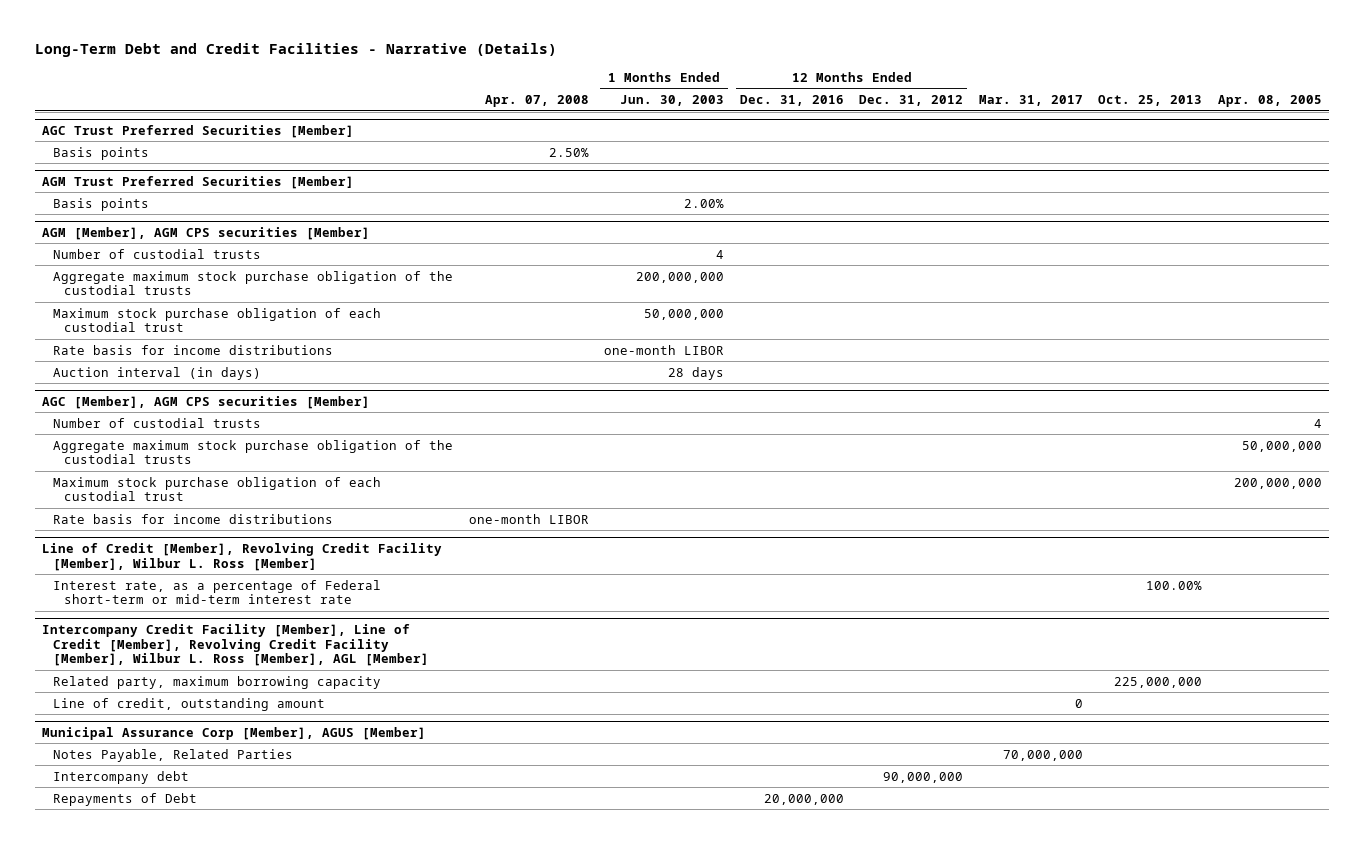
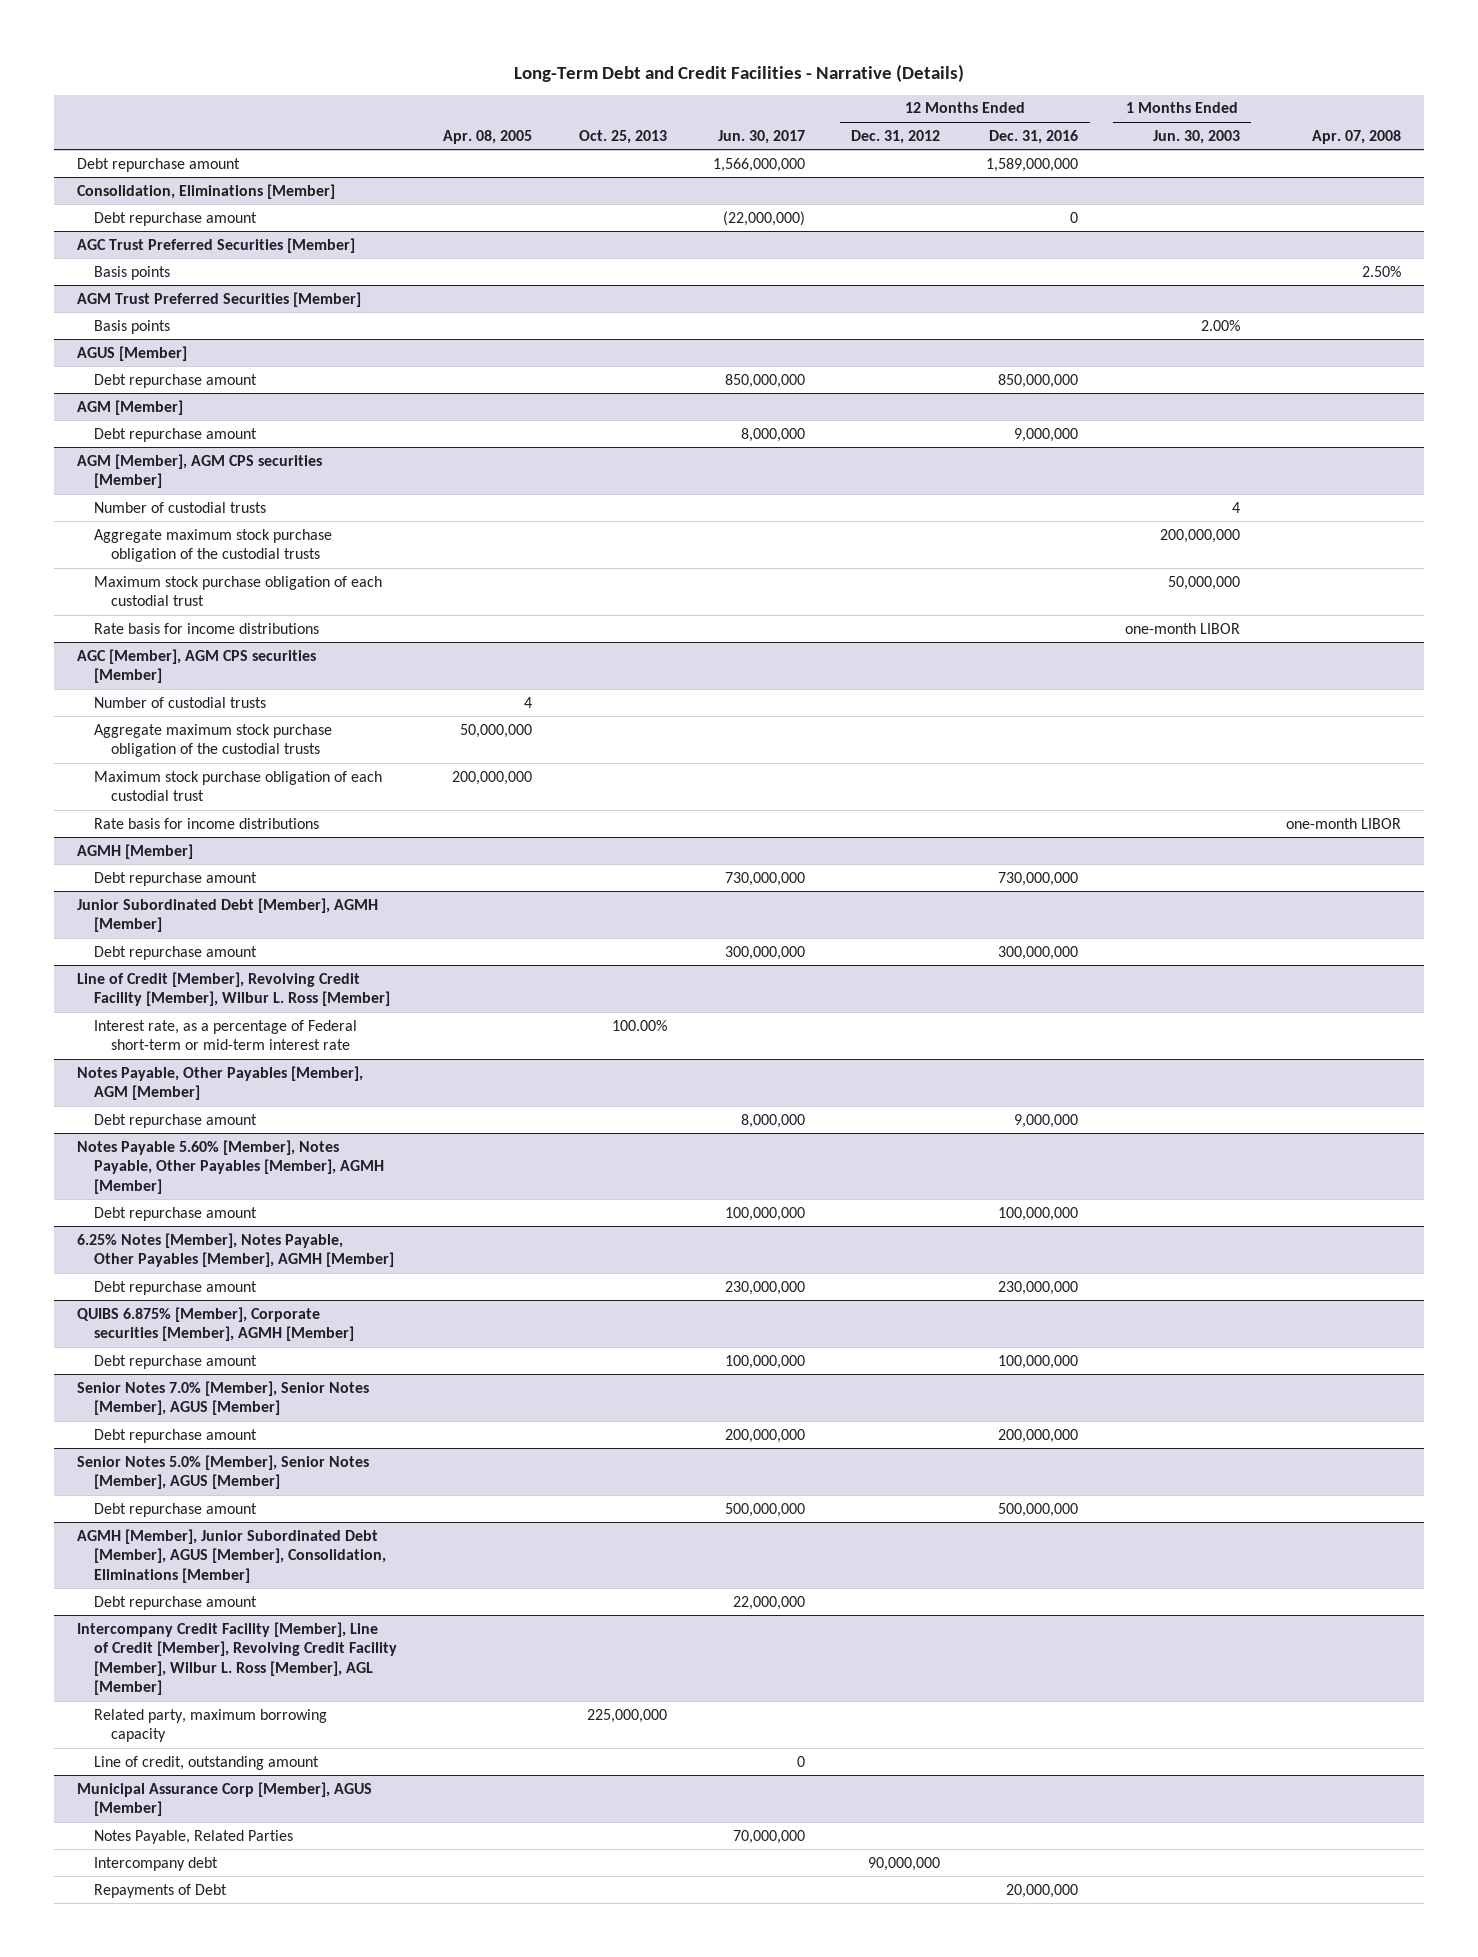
- | Apr. 07, 2008 | 1 Months Ended Jun. 30, 2003 | 12 Months Ended Dec. 31, 2016 | 12 Months Ended Dec. 31, 2012 | Mar. 31, 2017 | Oct. 25, 2013 | Apr. 08, 2005
+ | Apr. 08, 2005 | Oct. 25, 2013 | Jun. 30, 2017 | 12 Months Ended Dec. 31, 2012 | 12 Months Ended Dec. 31, 2016 | 1 Months Ended Jun. 30, 2003 | Apr. 07, 2008
+ Debt repurchase amount | | | 1,566,000,000 | | 1,589,000,000 | |
+ Consolidation, Eliminations [Member]
+ Debt repurchase amount | | | (22,000,000) | | 0 | |
+ AGUS [Member]
+ Debt repurchase amount | | | 850,000,000 | | 850,000,000 | |
+ AGM [Member]
+ Debt repurchase amount | | | 8,000,000 | | 9,000,000 | |
@ AGM [Member], AGM CPS securities [Member]
- Auction interval (in days) | | 28 days | | | | |
+ AGMH [Member]
+ Debt repurchase amount | | | 730,000,000 | | 730,000,000 | |
+ Junior Subordinated Debt [Member], AGMH [Member]
+ Debt repurchase amount | | | 300,000,000 | | 300,000,000 | |
+ Notes Payable, Other Payables [Member], AGM [Member]
+ Debt repurchase amount | | | 8,000,000 | | 9,000,000 | |
+ Notes Payable 5.60% [Member], Notes Payable, Other Payables [Member], AGMH [Member]
+ Debt repurchase amount | | | 100,000,000 | | 100,000,000 | |
+ 6.25% Notes [Member], Notes Payable, Other Payables [Member], AGMH [Member]
+ Debt repurchase amount | | | 230,000,000 | | 230,000,000 | |
+ QUIBS 6.875% [Member], Corporate securities [Member], AGMH [Member]
+ Debt repurchase amount | | | 100,000,000 | | 100,000,000 | |
+ Senior Notes 7.0% [Member], Senior Notes [Member], AGUS [Member]
+ Debt repurchase amount | | | 200,000,000 | | 200,000,000 | |
+ Senior Notes 5.0% [Member], Senior Notes [Member], AGUS [Member]
+ Debt repurchase amount | | | 500,000,000 | | 500,000,000 | |
+ AGMH [Member], Junior Subordinated Debt [Member], AGUS [Member], Consolidation, Eliminations [Member]
+ Debt repurchase amount | | | 22,000,000 | | | |

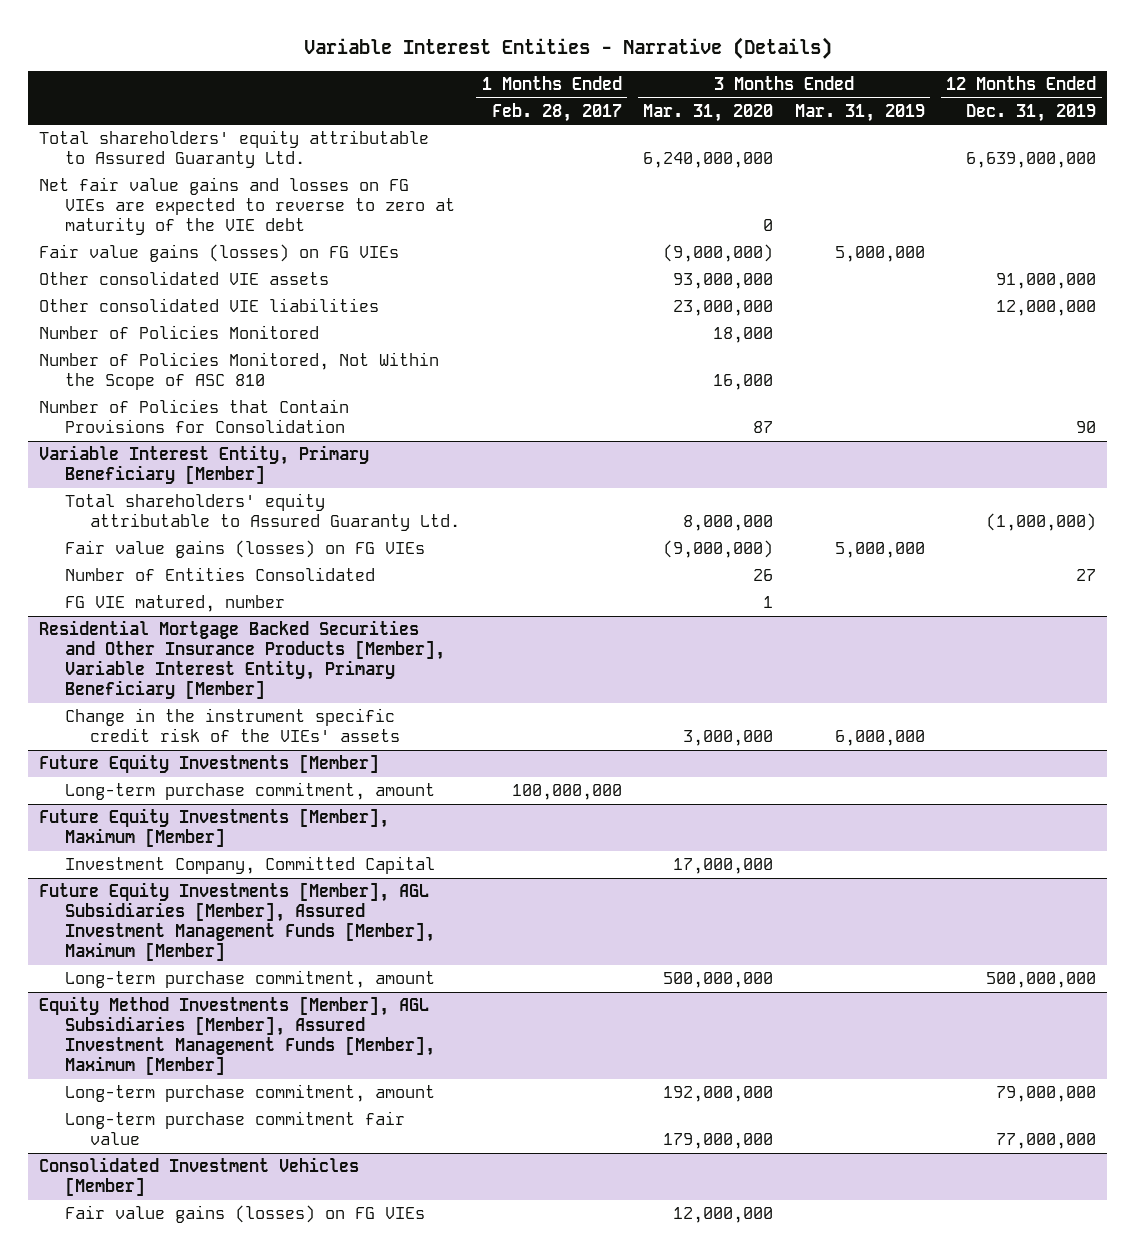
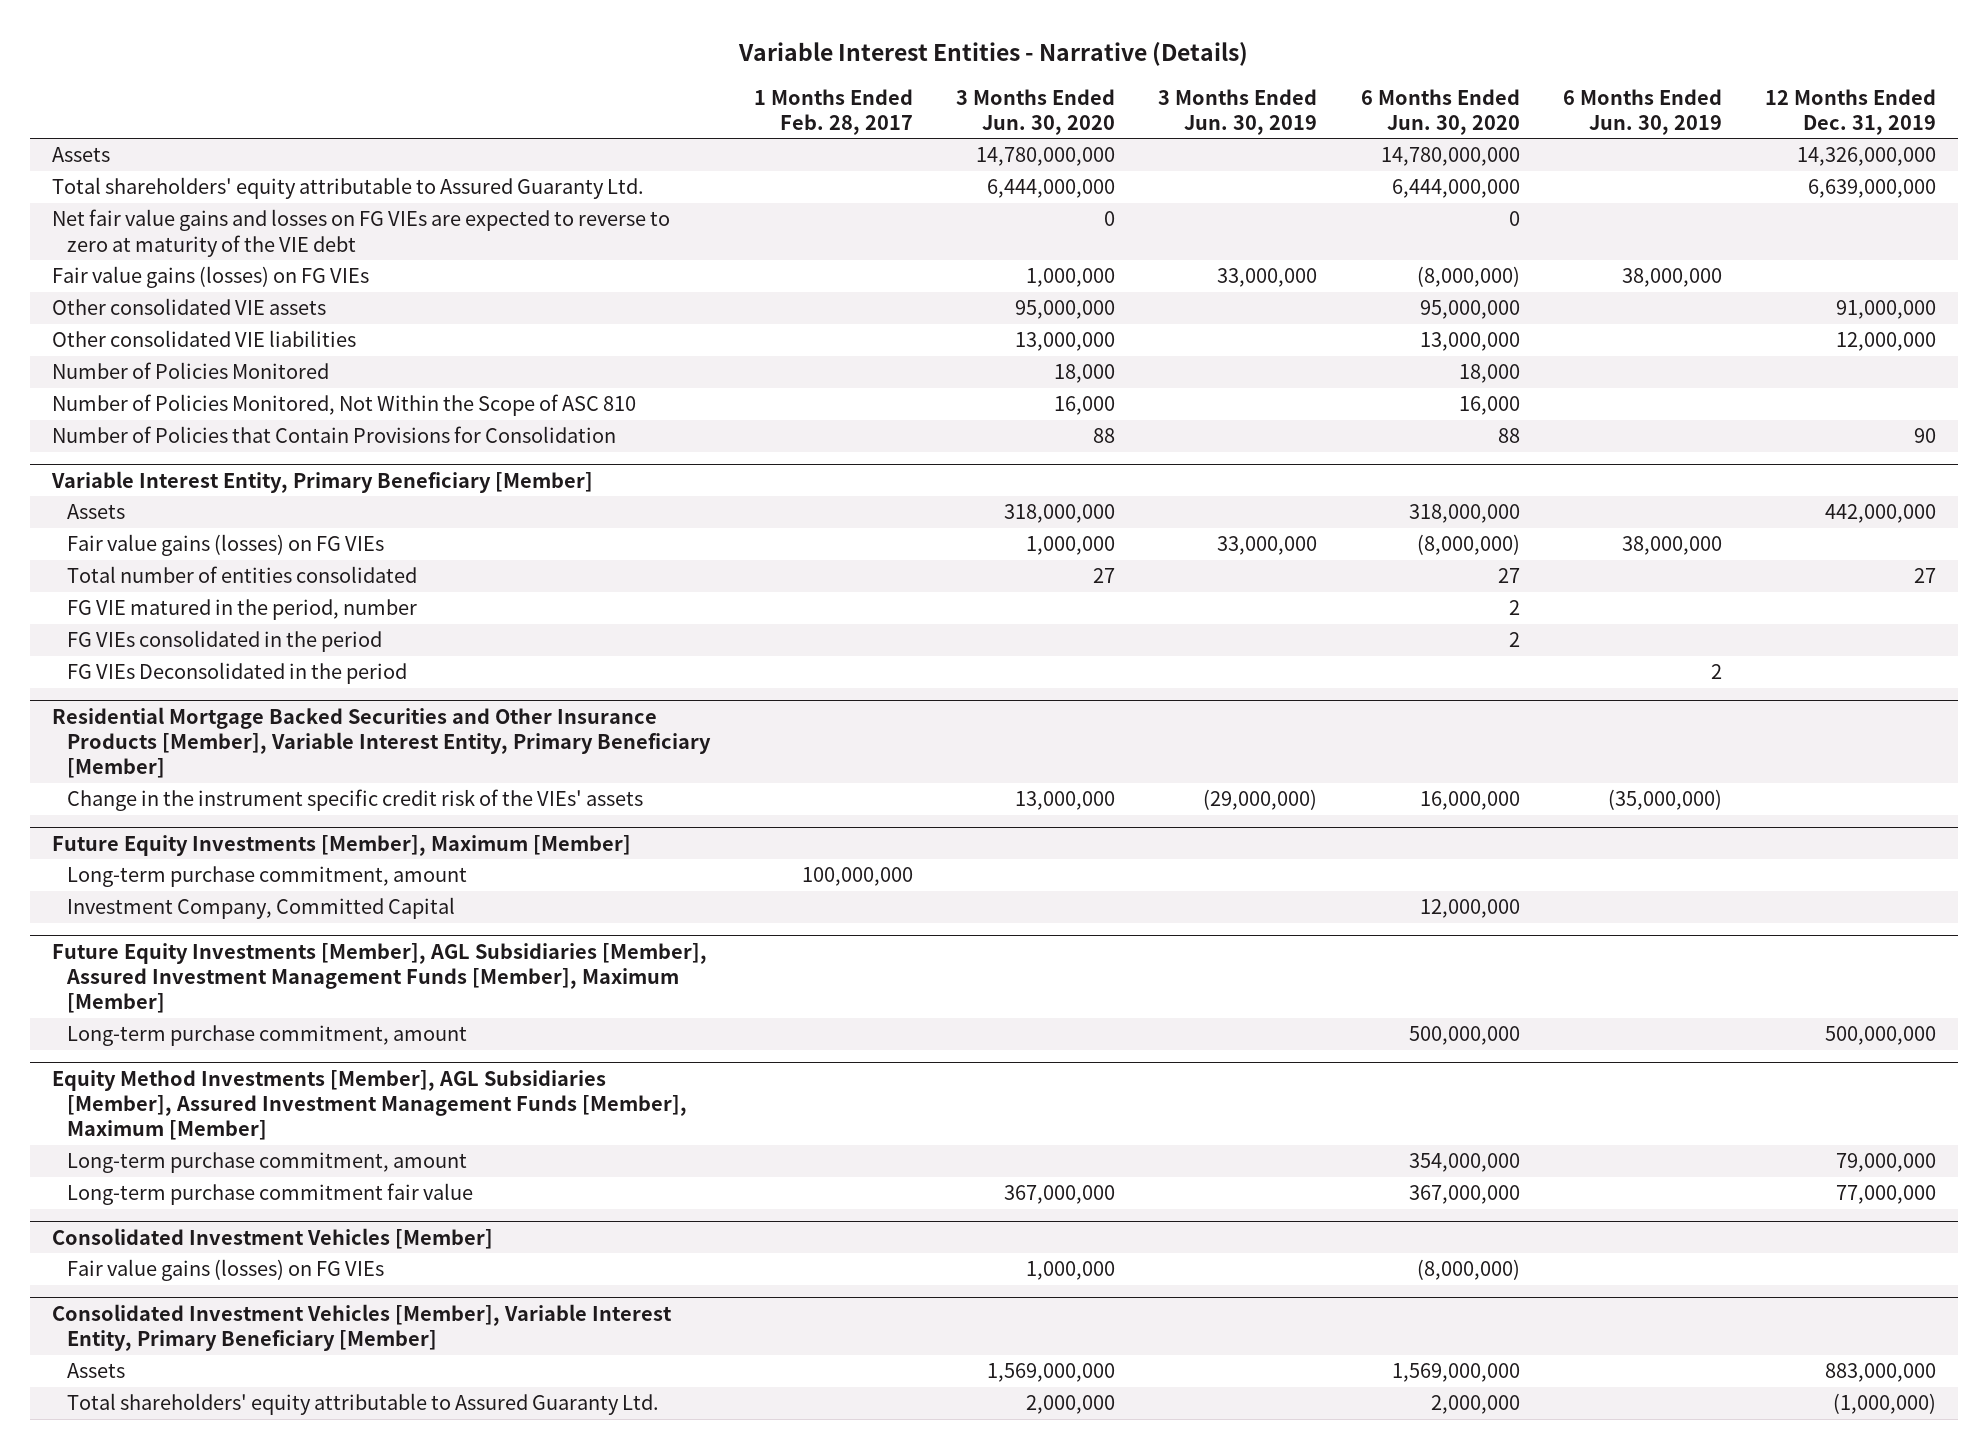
- | 1 Months Ended Feb. 28, 2017 | 3 Months Ended Mar. 31, 2020 | 3 Months Ended Mar. 31, 2019 | 12 Months Ended Dec. 31, 2019
+ | 1 Months Ended Feb. 28, 2017 | 3 Months Ended Jun. 30, 2020 | 3 Months Ended Jun. 30, 2019 | 6 Months Ended Jun. 30, 2020 | 6 Months Ended Jun. 30, 2019 | 12 Months Ended Dec. 31, 2019
+ Assets | | 14,780,000,000 | | 14,780,000,000 | | 14,326,000,000
@ Variable Interest Entity, Primary Beneficiary [Member]
- Total shareholders' equity attributable to Assured Guaranty Ltd. | | 8,000,000 | | (1,000,000)
+ Assets | | 318,000,000 | | 318,000,000 | | 442,000,000
- Number of Entities Consolidated | | 26 | | 27
- FG VIE matured, number | | 1 | |
+ Total number of entities consolidated | | 27 | | 27 | | 27
+ FG VIE matured in the period, number | | | | 2 | |
+ FG VIEs consolidated in the period | | | | 2 | |
+ FG VIEs Deconsolidated in the period | | | | | 2 |
- Future Equity Investments [Member]
- Long-term purchase commitment, amount | 100,000,000 | | |
@ Future Equity Investments [Member], Maximum [Member]
+ Long-term purchase commitment, amount | 100,000,000 | | | | |
+ Consolidated Investment Vehicles [Member], Variable Interest Entity, Primary Beneficiary [Member]
+ Assets | | 1,569,000,000 | | 1,569,000,000 | | 883,000,000
+ Total shareholders' equity attributable to Assured Guaranty Ltd. | | 2,000,000 | | 2,000,000 | | (1,000,000)

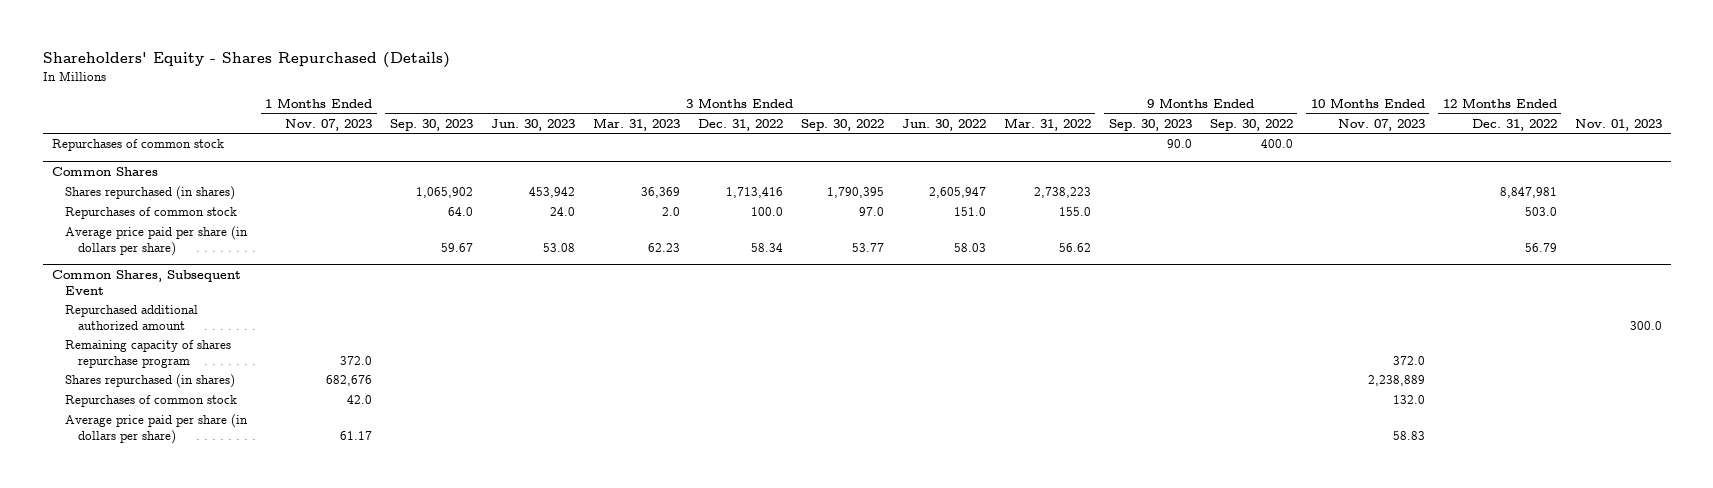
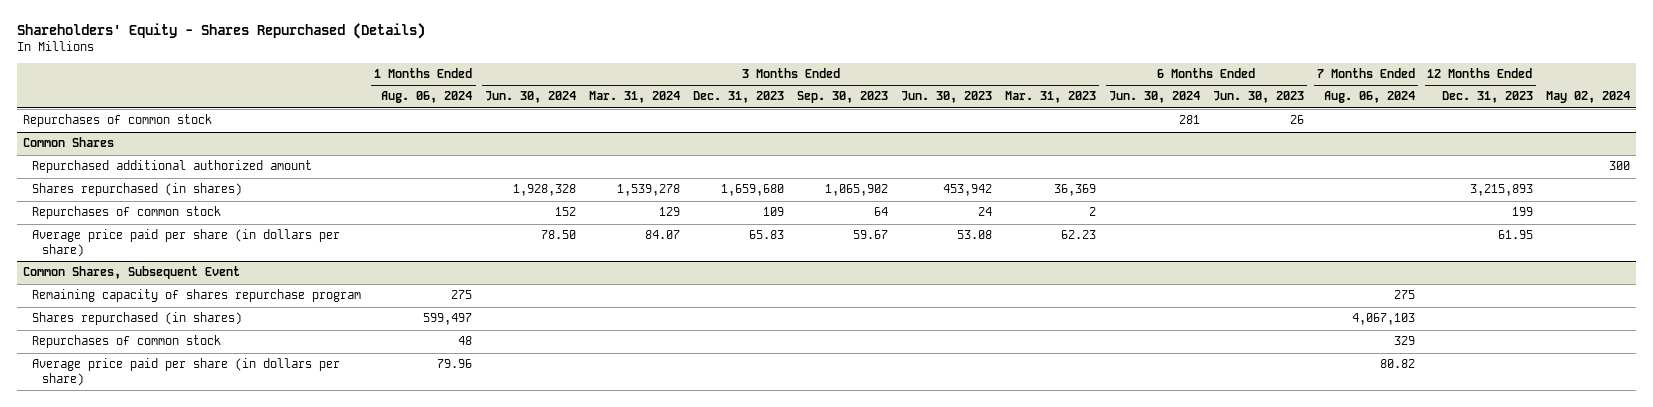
- | 1 Months Ended Nov. 07, 2023 | 3 Months Ended Sep. 30, 2023 | 3 Months Ended Jun. 30, 2023 | 3 Months Ended Mar. 31, 2023 | 3 Months Ended Dec. 31, 2022 | 3 Months Ended Sep. 30, 2022 | 3 Months Ended Jun. 30, 2022 | 3 Months Ended Mar. 31, 2022 | 9 Months Ended Sep. 30, 2023 | 9 Months Ended Sep. 30, 2022 | 10 Months Ended Nov. 07, 2023 | 12 Months Ended Dec. 31, 2022 | Nov. 01, 2023
+ | 1 Months Ended Aug. 06, 2024 | 3 Months Ended Jun. 30, 2024 | 3 Months Ended Mar. 31, 2024 | 3 Months Ended Dec. 31, 2023 | 3 Months Ended Sep. 30, 2023 | 3 Months Ended Jun. 30, 2023 | 3 Months Ended Mar. 31, 2023 | 6 Months Ended Jun. 30, 2024 | 6 Months Ended Jun. 30, 2023 | 7 Months Ended Aug. 06, 2024 | 12 Months Ended Dec. 31, 2023 | May 02, 2024
@ Common Shares
+ Repurchased additional authorized amount | | | | | | | | | | | | 300
- Repurchases of common stock | | 64.0 | 24.0 | 2.0 | 100.0 | 97.0 | 151.0 | 155.0 | | | | 503.0 |
+ Repurchases of common stock | | 152 | 129 | 109 | 64 | 24 | 2 | | | | 199 |
@ Common Shares, Subsequent Event
- Repurchased additional authorized amount | | | | | | | | | | | | | 300.0

